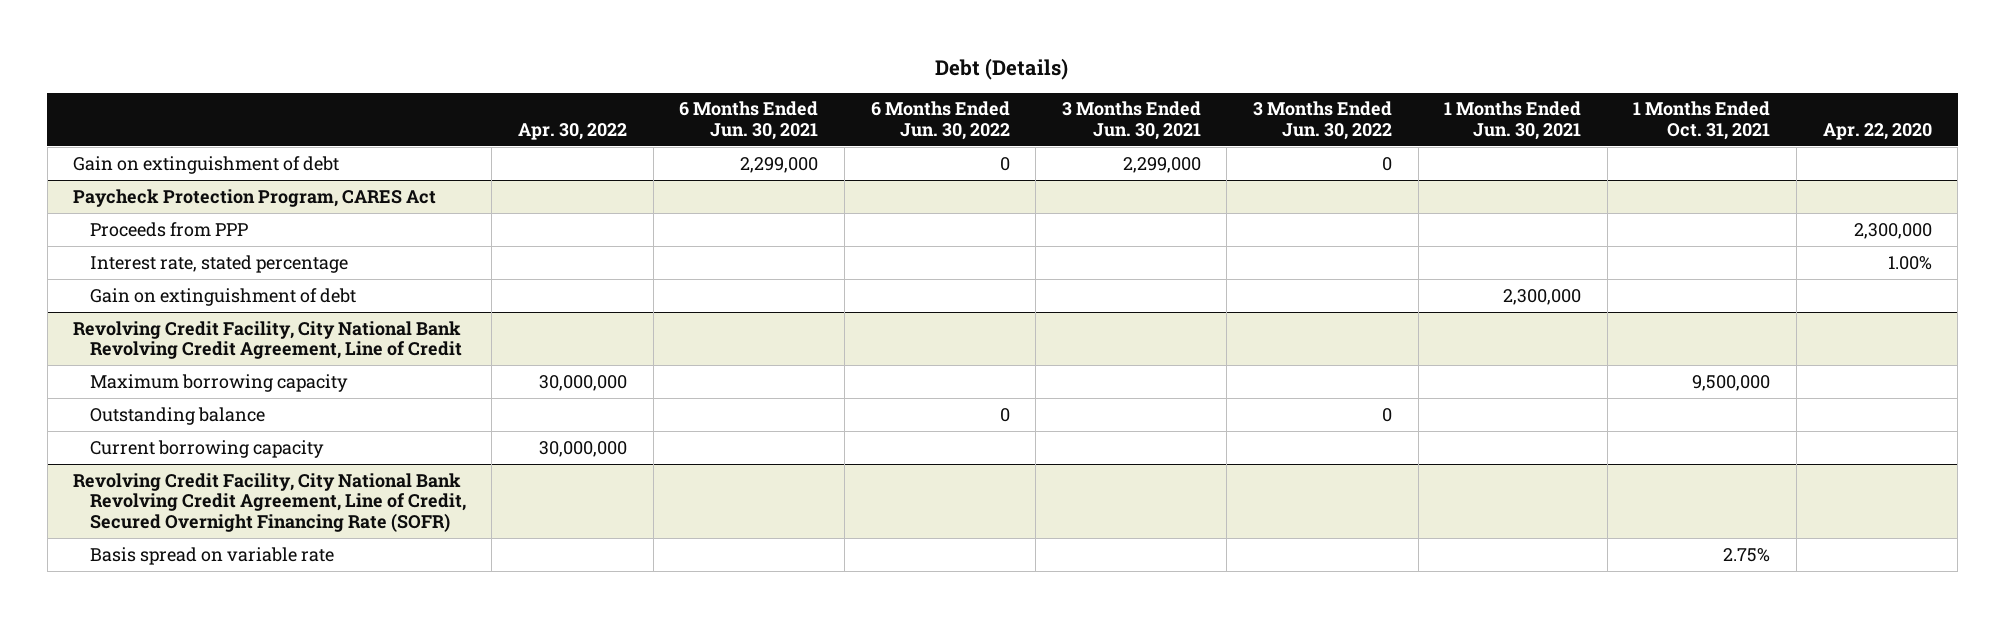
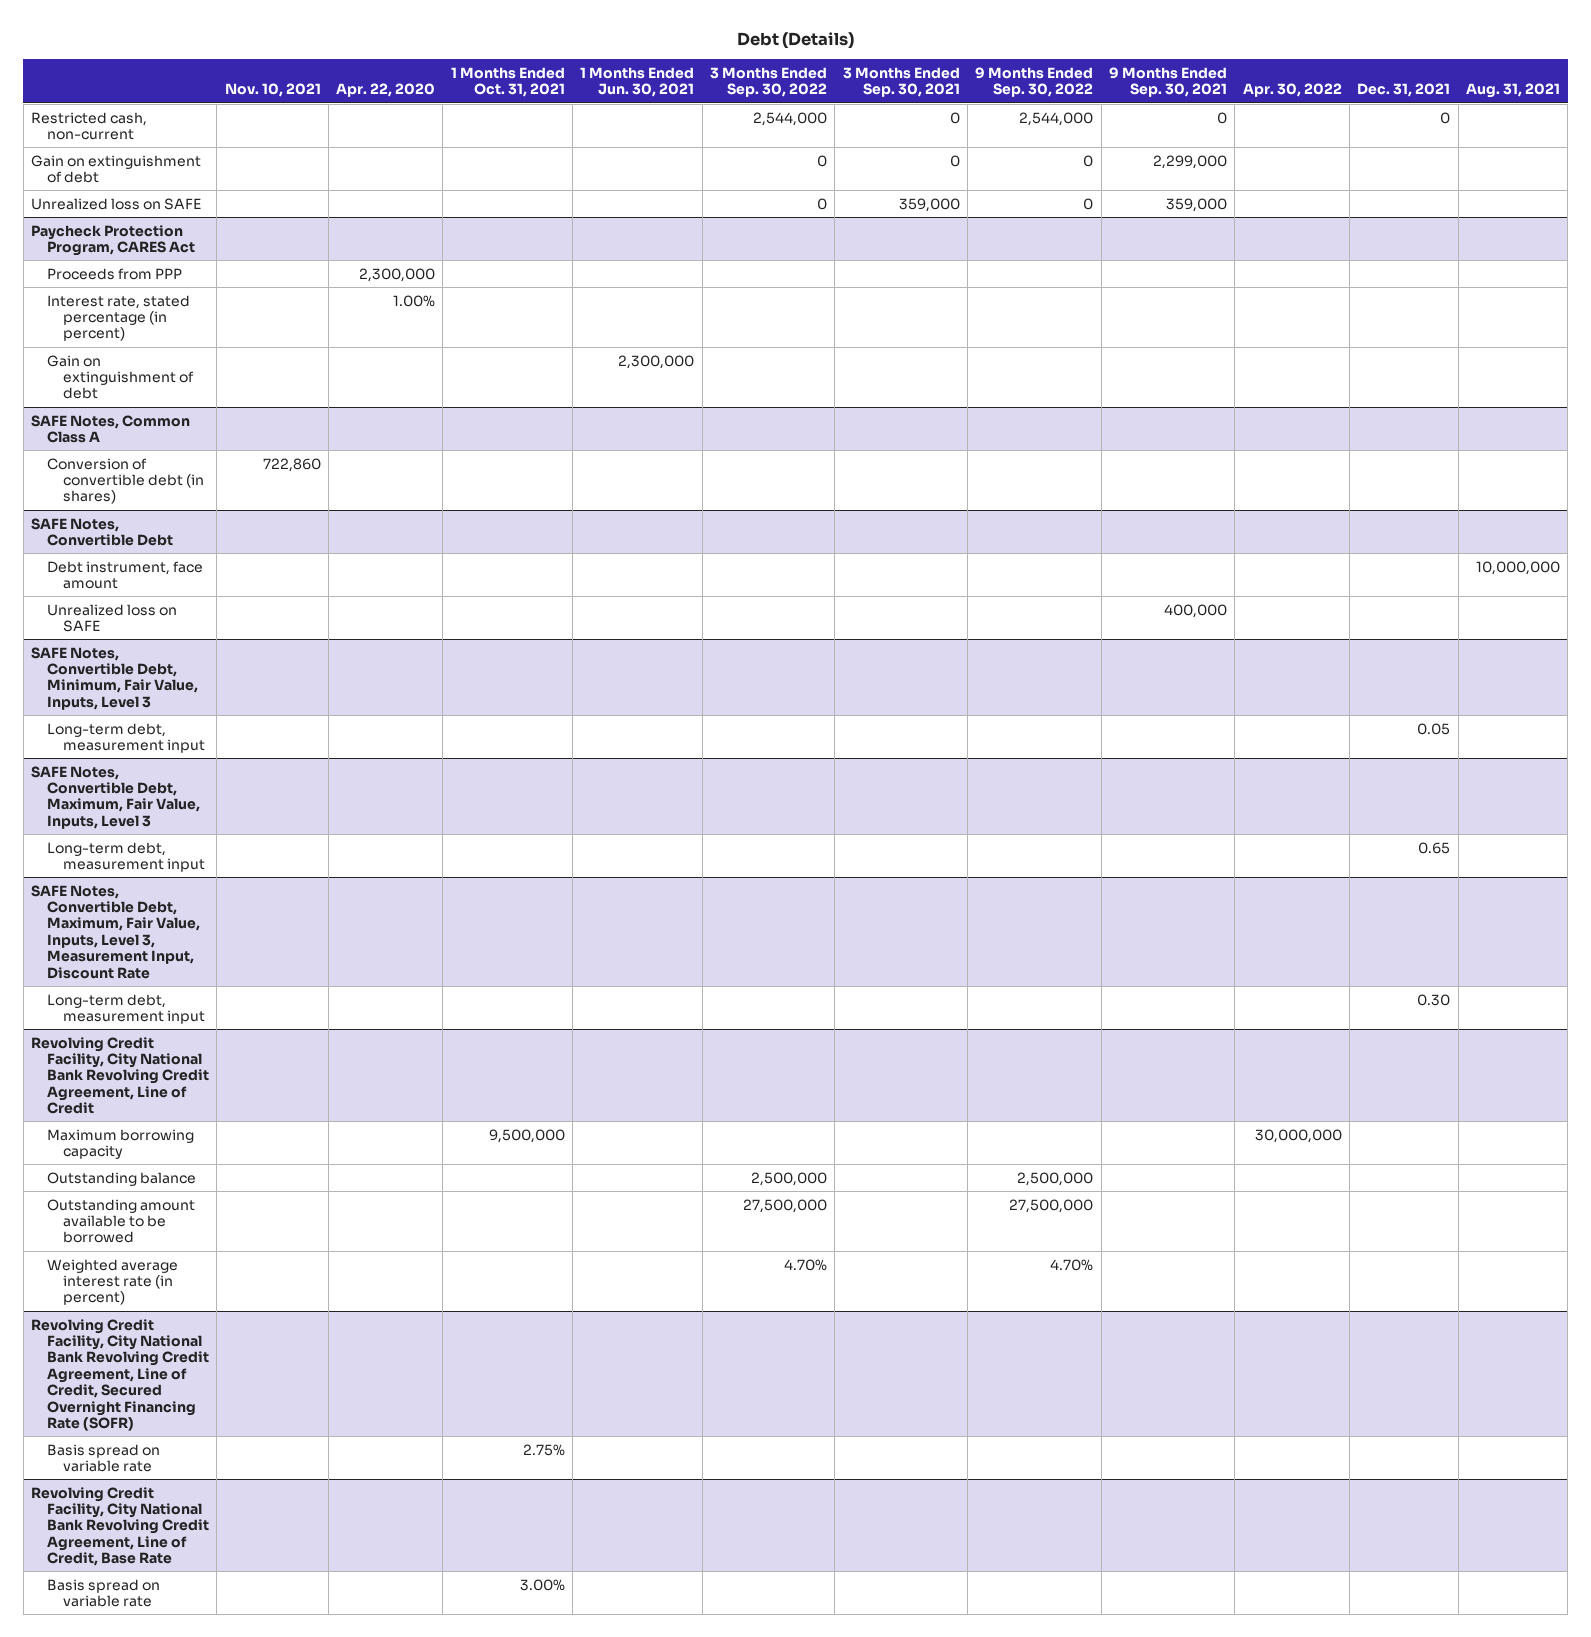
- | Apr. 30, 2022 | 6 Months Ended Jun. 30, 2021 | 6 Months Ended Jun. 30, 2022 | 3 Months Ended Jun. 30, 2021 | 3 Months Ended Jun. 30, 2022 | 1 Months Ended Jun. 30, 2021 | 1 Months Ended Oct. 31, 2021 | Apr. 22, 2020
+ | Nov. 10, 2021 | Apr. 22, 2020 | 1 Months Ended Oct. 31, 2021 | 1 Months Ended Jun. 30, 2021 | 3 Months Ended Sep. 30, 2022 | 3 Months Ended Sep. 30, 2021 | 9 Months Ended Sep. 30, 2022 | 9 Months Ended Sep. 30, 2021 | Apr. 30, 2022 | Dec. 31, 2021 | Aug. 31, 2021
+ Restricted cash, non-current | | | | | 2,544,000 | 0 | 2,544,000 | 0 | | 0 |
+ Unrealized loss on SAFE | | | | | 0 | 359,000 | 0 | 359,000 | | |
@ Paycheck Protection Program, CARES Act
- Interest rate, stated percentage | | | | | | | | 1.00%
+ Interest rate, stated percentage (in percent) | | 1.00% | | | | | | | | |
+ SAFE Notes, Common Class A
+ Conversion of convertible debt (in shares) | 722,860 | | | | | | | | | |
+ SAFE Notes, Convertible Debt
+ Debt instrument, face amount | | | | | | | | | | | 10,000,000
+ Unrealized loss on SAFE | | | | | | | | 400,000 | | |
+ SAFE Notes, Convertible Debt, Minimum, Fair Value, Inputs, Level 3
+ Long-term debt, measurement input | | | | | | | | | | 0.05 |
+ SAFE Notes, Convertible Debt, Maximum, Fair Value, Inputs, Level 3
+ Long-term debt, measurement input | | | | | | | | | | 0.65 |
+ SAFE Notes, Convertible Debt, Maximum, Fair Value, Inputs, Level 3, Measurement Input, Discount Rate
+ Long-term debt, measurement input | | | | | | | | | | 0.30 |
@ Revolving Credit Facility, City National Bank Revolving Credit Agreement, Line of Credit
- Current borrowing capacity | 30,000,000 | | | | | | |
+ Outstanding amount available to be borrowed | | | | | 27,500,000 | | 27,500,000 | | | |
+ Weighted average interest rate (in percent) | | | | | 4.70% | | 4.70% | | | |
+ Revolving Credit Facility, City National Bank Revolving Credit Agreement, Line of Credit, Base Rate
+ Basis spread on variable rate | | | 3.00% | | | | | | | |

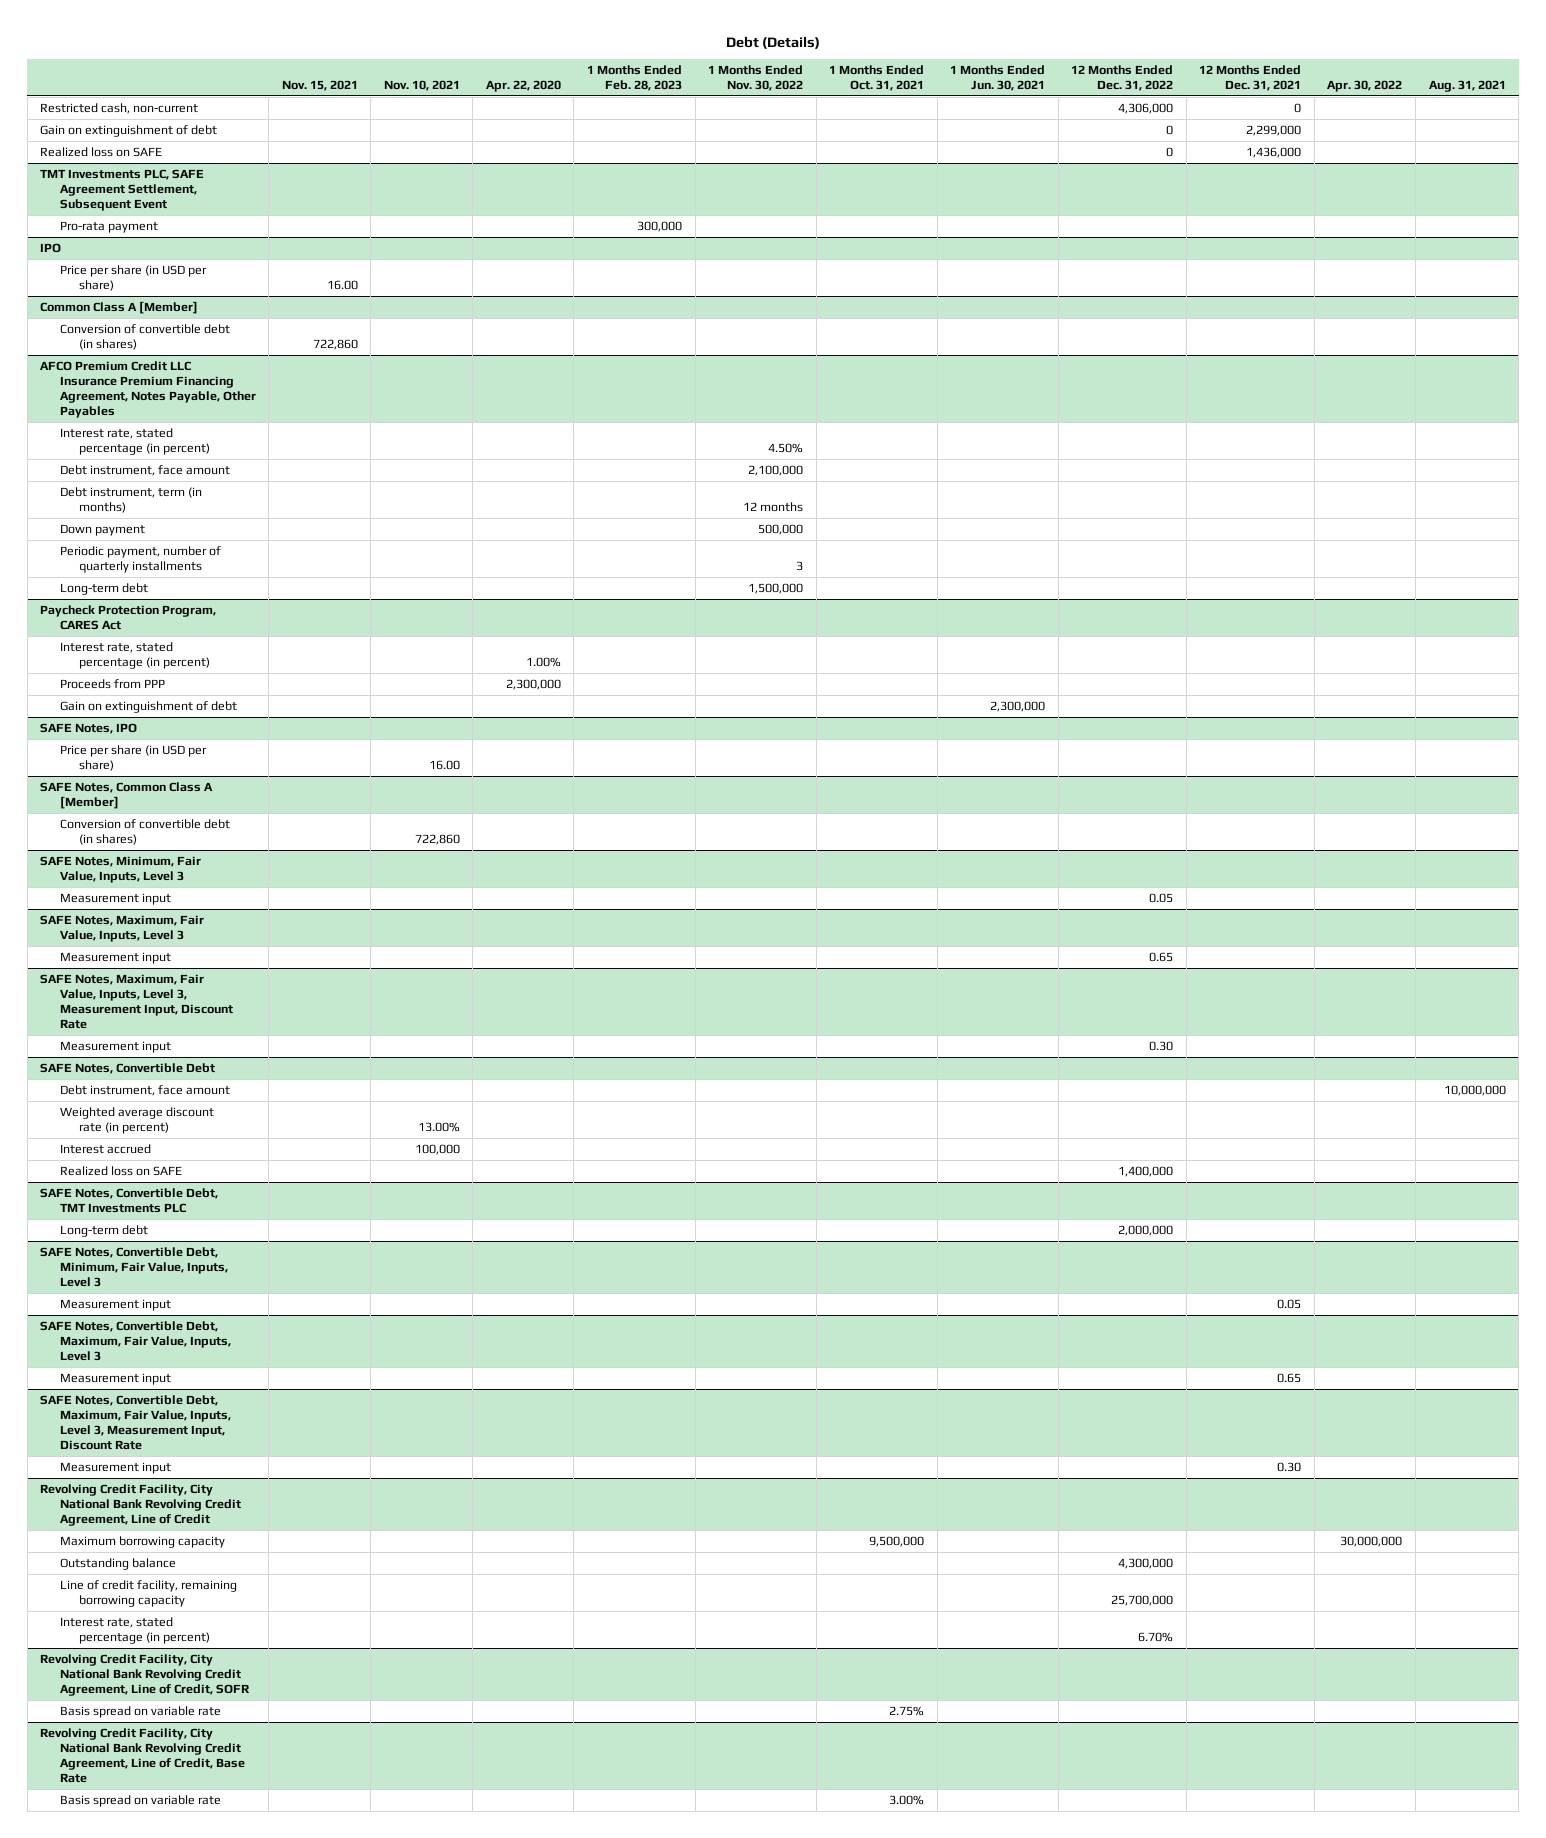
- | Nov. 10, 2021 | Apr. 22, 2020 | 1 Months Ended Oct. 31, 2021 | 1 Months Ended Jun. 30, 2021 | 3 Months Ended Sep. 30, 2022 | 3 Months Ended Sep. 30, 2021 | 9 Months Ended Sep. 30, 2022 | 9 Months Ended Sep. 30, 2021 | Apr. 30, 2022 | Dec. 31, 2021 | Aug. 31, 2021
+ | Nov. 15, 2021 | Nov. 10, 2021 | Apr. 22, 2020 | 1 Months Ended Feb. 28, 2023 | 1 Months Ended Nov. 30, 2022 | 1 Months Ended Oct. 31, 2021 | 1 Months Ended Jun. 30, 2021 | 12 Months Ended Dec. 31, 2022 | 12 Months Ended Dec. 31, 2021 | Apr. 30, 2022 | Aug. 31, 2021
- Unrealized loss on SAFE | | | | | 0 | 359,000 | 0 | 359,000 | | |
+ Realized loss on SAFE | | | | | | | | 0 | 1,436,000 | |
+ TMT Investments PLC, SAFE Agreement Settlement, Subsequent Event
+ Pro-rata payment | | | | 300,000 | | | | | | |
+ IPO
+ Price per share (in USD per share) | 16.00 | | | | | | | | | |
+ Common Class A [Member]
+ Conversion of convertible debt (in shares) | 722,860 | | | | | | | | | |
+ AFCO Premium Credit LLC Insurance Premium Financing Agreement, Notes Payable, Other Payables
+ Interest rate, stated percentage (in percent) | | | | | 4.50% | | | | | |
+ Debt instrument, face amount | | | | | 2,100,000 | | | | | |
+ Debt instrument, term (in months) | | | | | 12 months | | | | | |
+ Down payment | | | | | 500,000 | | | | | |
+ Periodic payment, number of quarterly installments | | | | | 3 | | | | | |
+ Long-term debt | | | | | 1,500,000 | | | | | |
@ Paycheck Protection Program, CARES Act
moved down: Proceeds from PPP | | | 2,300,000 | | | | | | | |
- SAFE Notes, Common Class A
+ SAFE Notes, IPO
+ Price per share (in USD per share) | | 16.00 | | | | | | | | |
+ SAFE Notes, Common Class A [Member]
+ SAFE Notes, Minimum, Fair Value, Inputs, Level 3
+ Measurement input | | | | | | | | 0.05 | | |
+ SAFE Notes, Maximum, Fair Value, Inputs, Level 3
+ Measurement input | | | | | | | | 0.65 | | |
+ SAFE Notes, Maximum, Fair Value, Inputs, Level 3, Measurement Input, Discount Rate
+ Measurement input | | | | | | | | 0.30 | | |
@ SAFE Notes, Convertible Debt
- Unrealized loss on SAFE | | | | | | | | 400,000 | | |
+ Weighted average discount rate (in percent) | | 13.00% | | | | | | | | |
+ Interest accrued | | 100,000 | | | | | | | | |
+ Realized loss on SAFE | | | | | | | | 1,400,000 | | |
+ SAFE Notes, Convertible Debt, TMT Investments PLC
+ Long-term debt | | | | | | | | 2,000,000 | | |
@ SAFE Notes, Convertible Debt, Minimum, Fair Value, Inputs, Level 3
- Long-term debt, measurement input | | | | | | | | | | 0.05 |
+ Measurement input | | | | | | | | | 0.05 | |
@ SAFE Notes, Convertible Debt, Maximum, Fair Value, Inputs, Level 3
- Long-term debt, measurement input | | | | | | | | | | 0.65 |
+ Measurement input | | | | | | | | | 0.65 | |
@ SAFE Notes, Convertible Debt, Maximum, Fair Value, Inputs, Level 3, Measurement Input, Discount Rate
- Long-term debt, measurement input | | | | | | | | | | 0.30 |
+ Measurement input | | | | | | | | | 0.30 | |
@ Revolving Credit Facility, City National Bank Revolving Credit Agreement, Line of Credit
- Outstanding amount available to be borrowed | | | | | 27,500,000 | | 27,500,000 | | | |
- Weighted average interest rate (in percent) | | | | | 4.70% | | 4.70% | | | |
- Revolving Credit Facility, City National Bank Revolving Credit Agreement, Line of Credit, Secured Overnight Financing Rate (SOFR)
@ Revolving Credit Facility, City National Bank Revolving Credit Agreement, Line of Credit
+ Line of credit facility, remaining borrowing capacity | | | | | | | | 25,700,000 | | |
+ Interest rate, stated percentage (in percent) | | | | | | | | 6.70% | | |
+ Revolving Credit Facility, City National Bank Revolving Credit Agreement, Line of Credit, SOFR

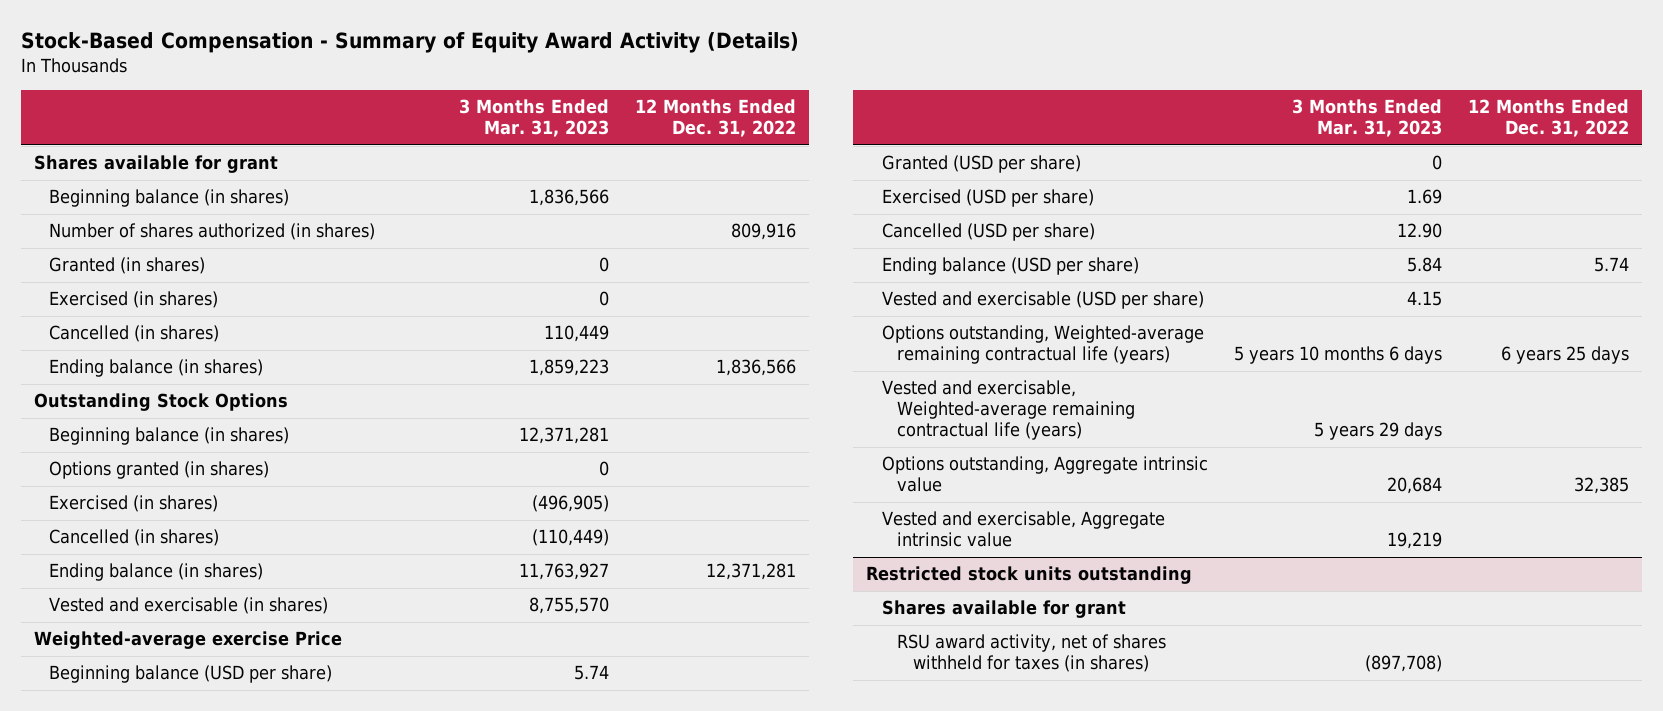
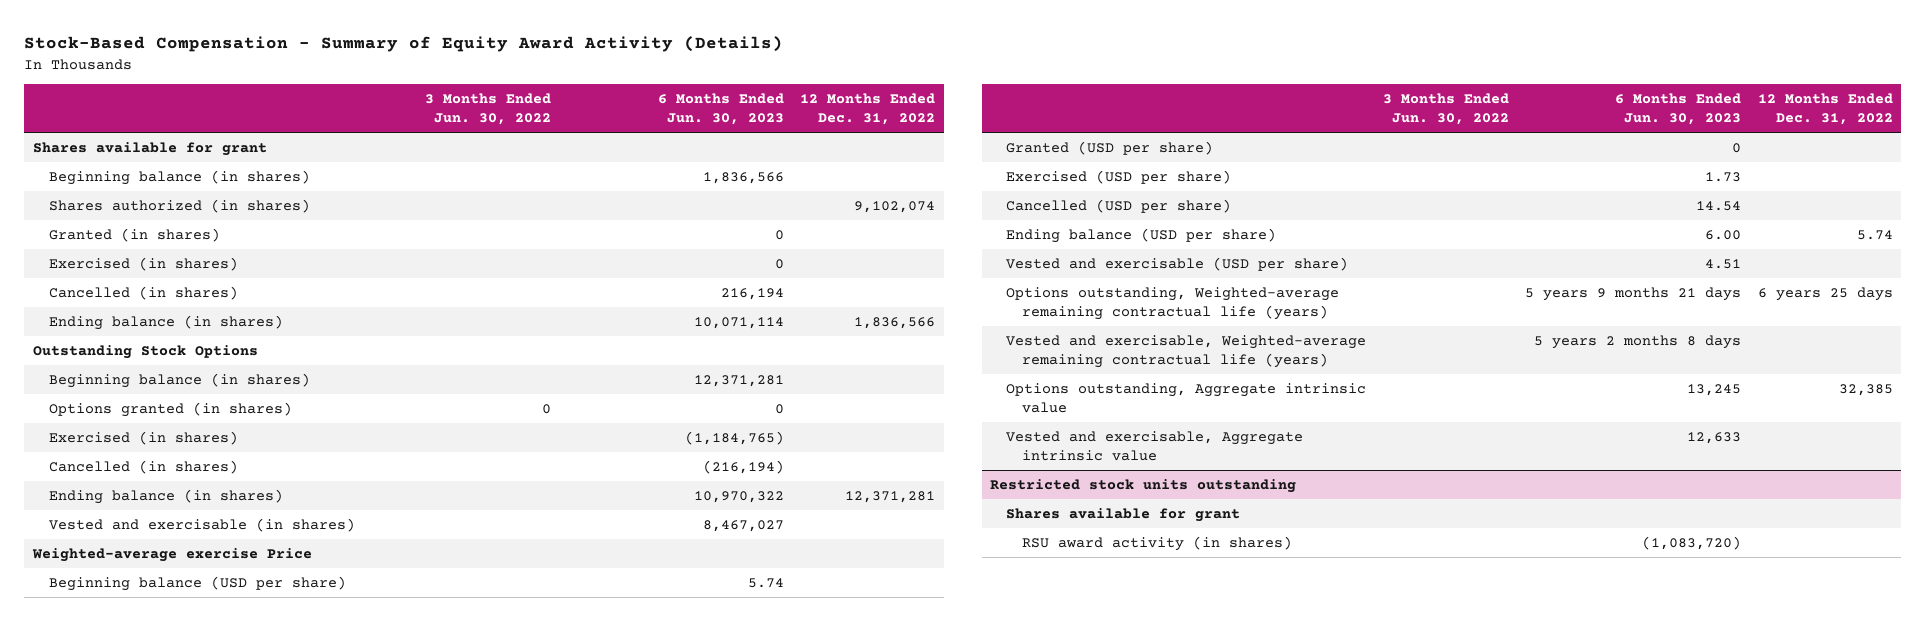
- | 3 Months Ended Mar. 31, 2023 | 12 Months Ended Dec. 31, 2022
+ | 3 Months Ended Jun. 30, 2022 | 6 Months Ended Jun. 30, 2023 | 12 Months Ended Dec. 31, 2022
- Number of shares authorized (in shares) | | 809,916
+ Shares authorized (in shares) | | | 9,102,074
@ Restricted stock units outstanding
- RSU award activity, net of shares withheld for taxes (in shares) | (897,708) |
+ RSU award activity (in shares) | | (1,083,720) |

